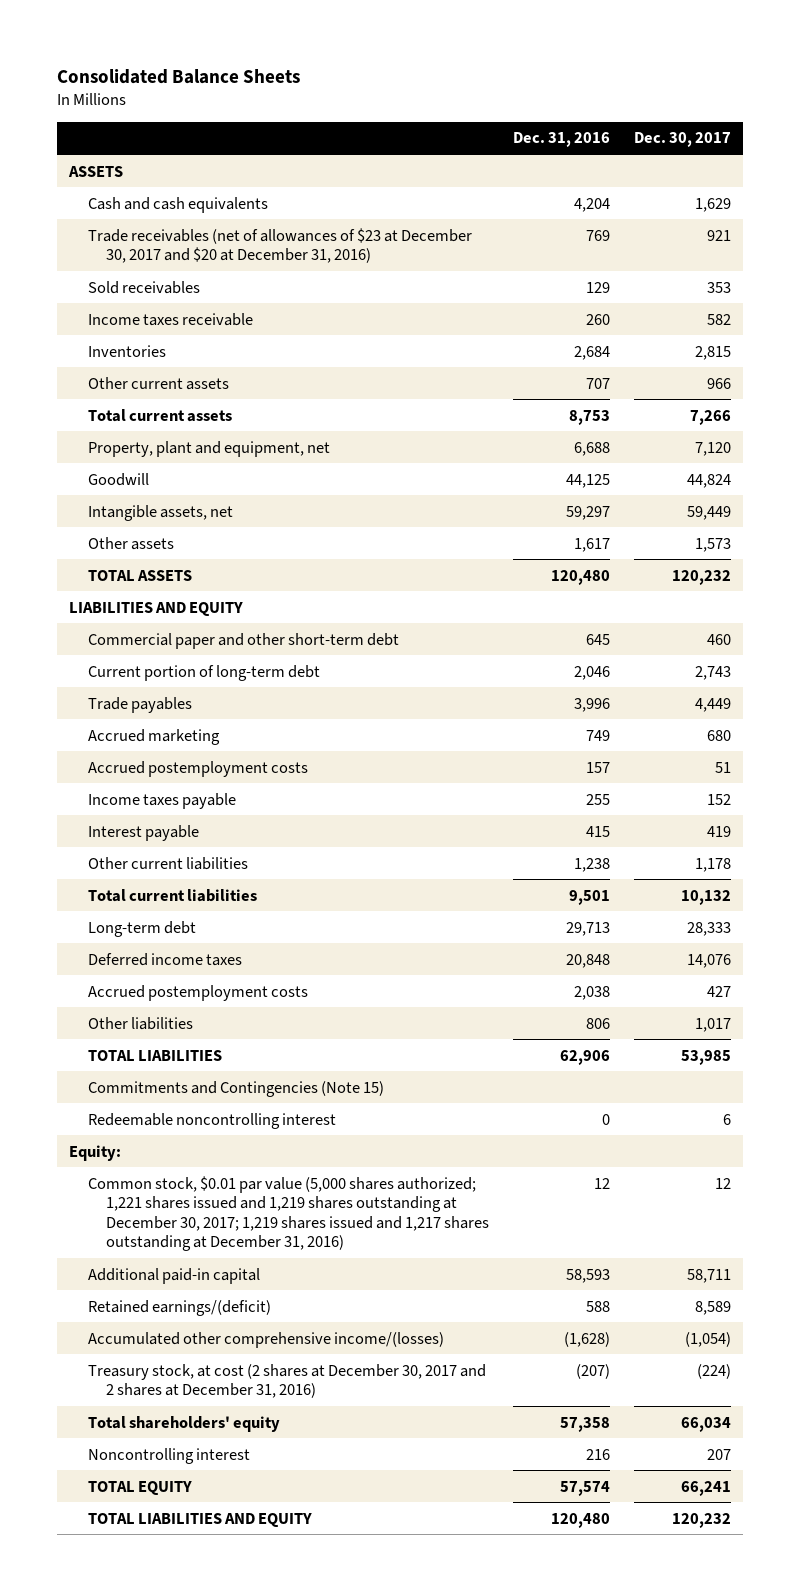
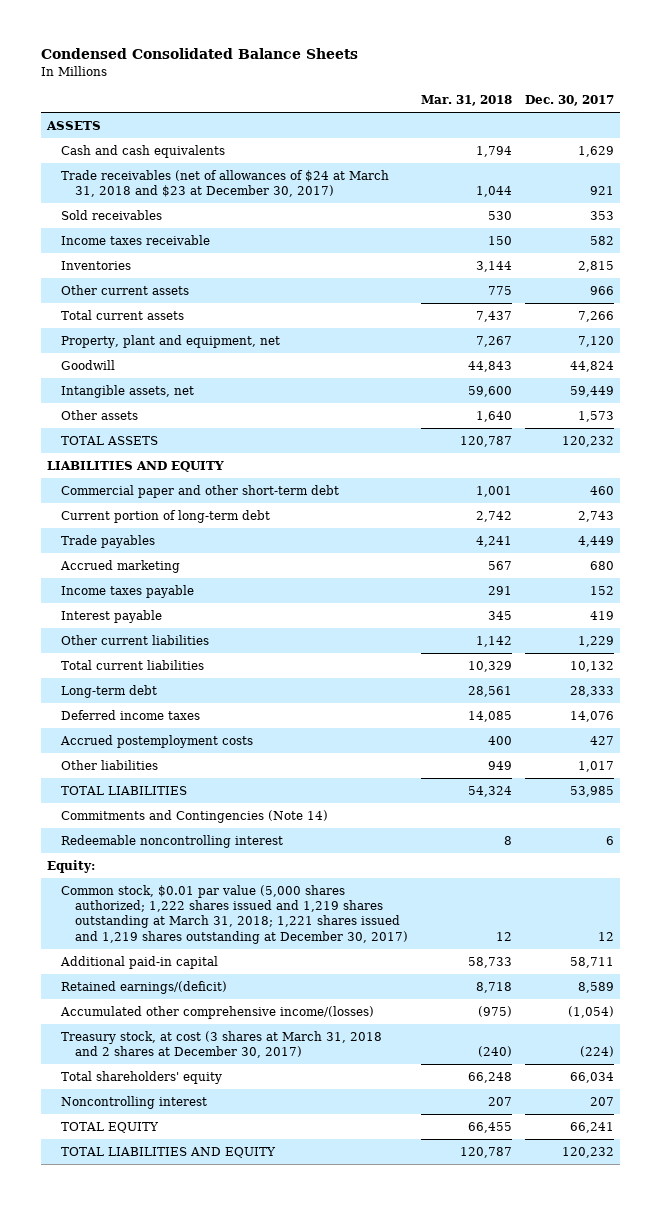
- Consolidated Balance Sheets
+ Condensed Consolidated Balance Sheets
- | Dec. 31, 2016 | Dec. 30, 2017
+ | Mar. 31, 2018 | Dec. 30, 2017
- Trade receivables (net of allowances of $23 at December 30, 2017 and $20 at December 31, 2016) | 769 | 921
+ Trade receivables (net of allowances of $24 at March 31, 2018 and $23 at December 30, 2017) | 1,044 | 921
- Accrued postemployment costs | 157 | 51
- Other current liabilities | 1,238 | 1,178
+ Other current liabilities | 1,142 | 1,229
- Commitments and Contingencies (Note 15)
+ Commitments and Contingencies (Note 14)
- Common stock, $0.01 par value (5,000 shares authorized; 1,221 shares issued and 1,219 shares outstanding at December 30, 2017; 1,219 shares issued and 1,217 shares outstanding at December 31, 2016) | 12 | 12
+ Common stock, $0.01 par value (5,000 shares authorized; 1,222 shares issued and 1,219 shares outstanding at March 31, 2018; 1,221 shares issued and 1,219 shares outstanding at December 30, 2017) | 12 | 12
- Treasury stock, at cost (2 shares at December 30, 2017 and 2 shares at December 31, 2016) | (207) | (224)
+ Treasury stock, at cost (3 shares at March 31, 2018 and 2 shares at December 30, 2017) | (240) | (224)

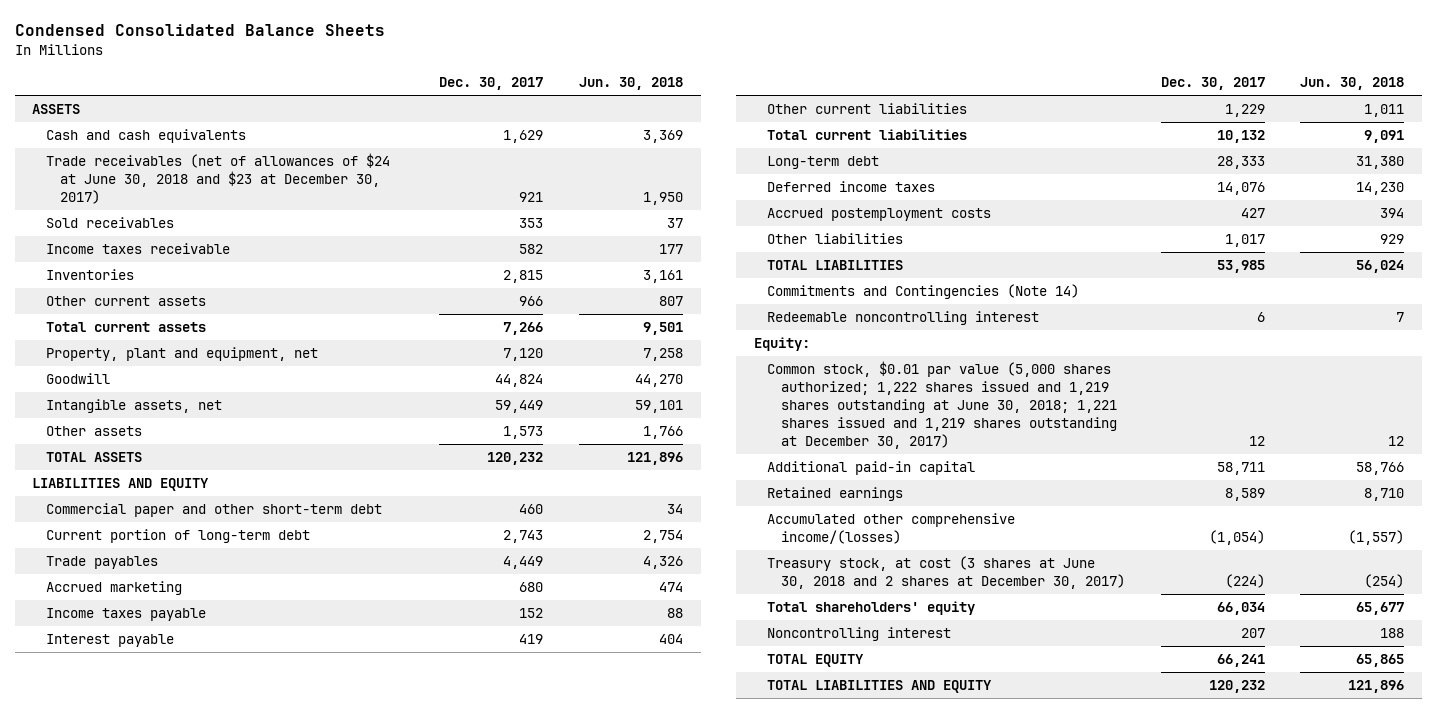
- | Mar. 31, 2018 | Dec. 30, 2017
+ | Dec. 30, 2017 | Jun. 30, 2018
- Trade receivables (net of allowances of $24 at March 31, 2018 and $23 at December 30, 2017) | 1,044 | 921
+ Trade receivables (net of allowances of $24 at June 30, 2018 and $23 at December 30, 2017) | 921 | 1,950
- Common stock, $0.01 par value (5,000 shares authorized; 1,222 shares issued and 1,219 shares outstanding at March 31, 2018; 1,221 shares issued and 1,219 shares outstanding at December 30, 2017) | 12 | 12
+ Common stock, $0.01 par value (5,000 shares authorized; 1,222 shares issued and 1,219 shares outstanding at June 30, 2018; 1,221 shares issued and 1,219 shares outstanding at December 30, 2017) | 12 | 12
- Retained earnings/(deficit) | 8,718 | 8,589
+ Retained earnings | 8,589 | 8,710
- Treasury stock, at cost (3 shares at March 31, 2018 and 2 shares at December 30, 2017) | (240) | (224)
+ Treasury stock, at cost (3 shares at June 30, 2018 and 2 shares at December 30, 2017) | (224) | (254)

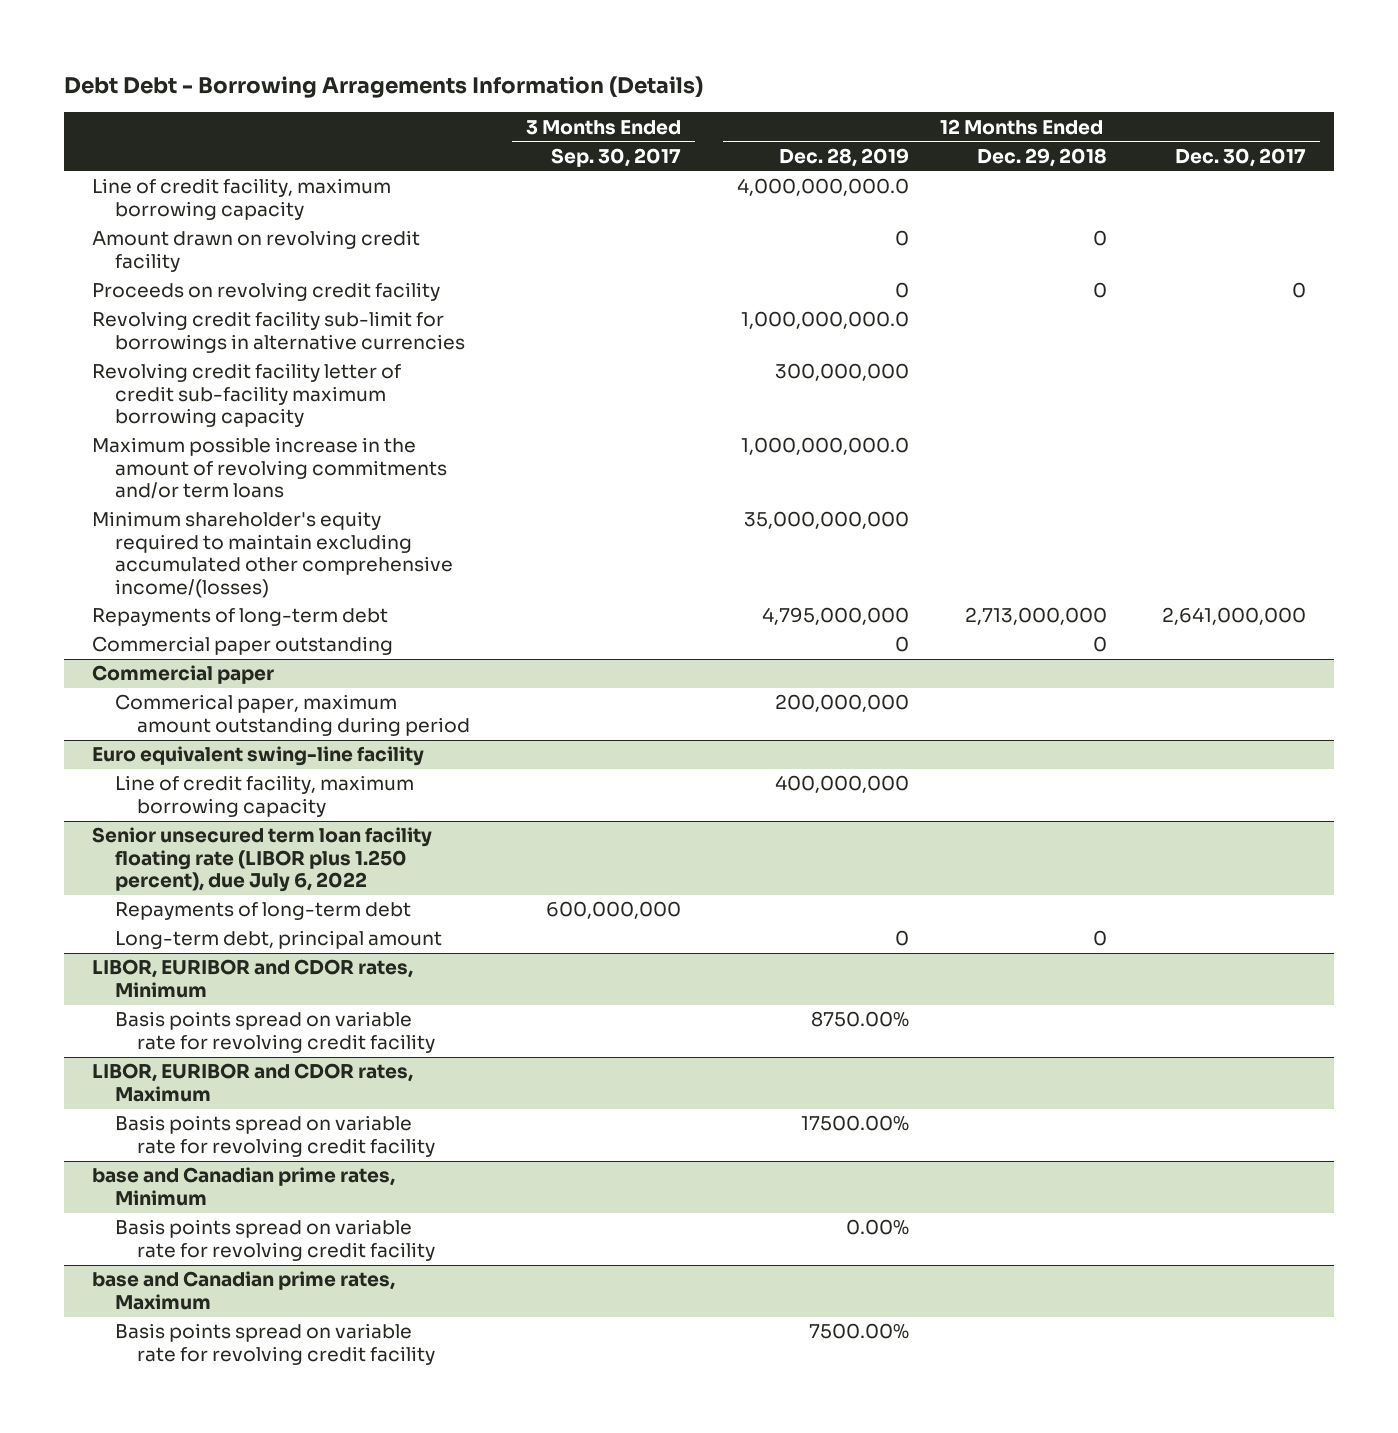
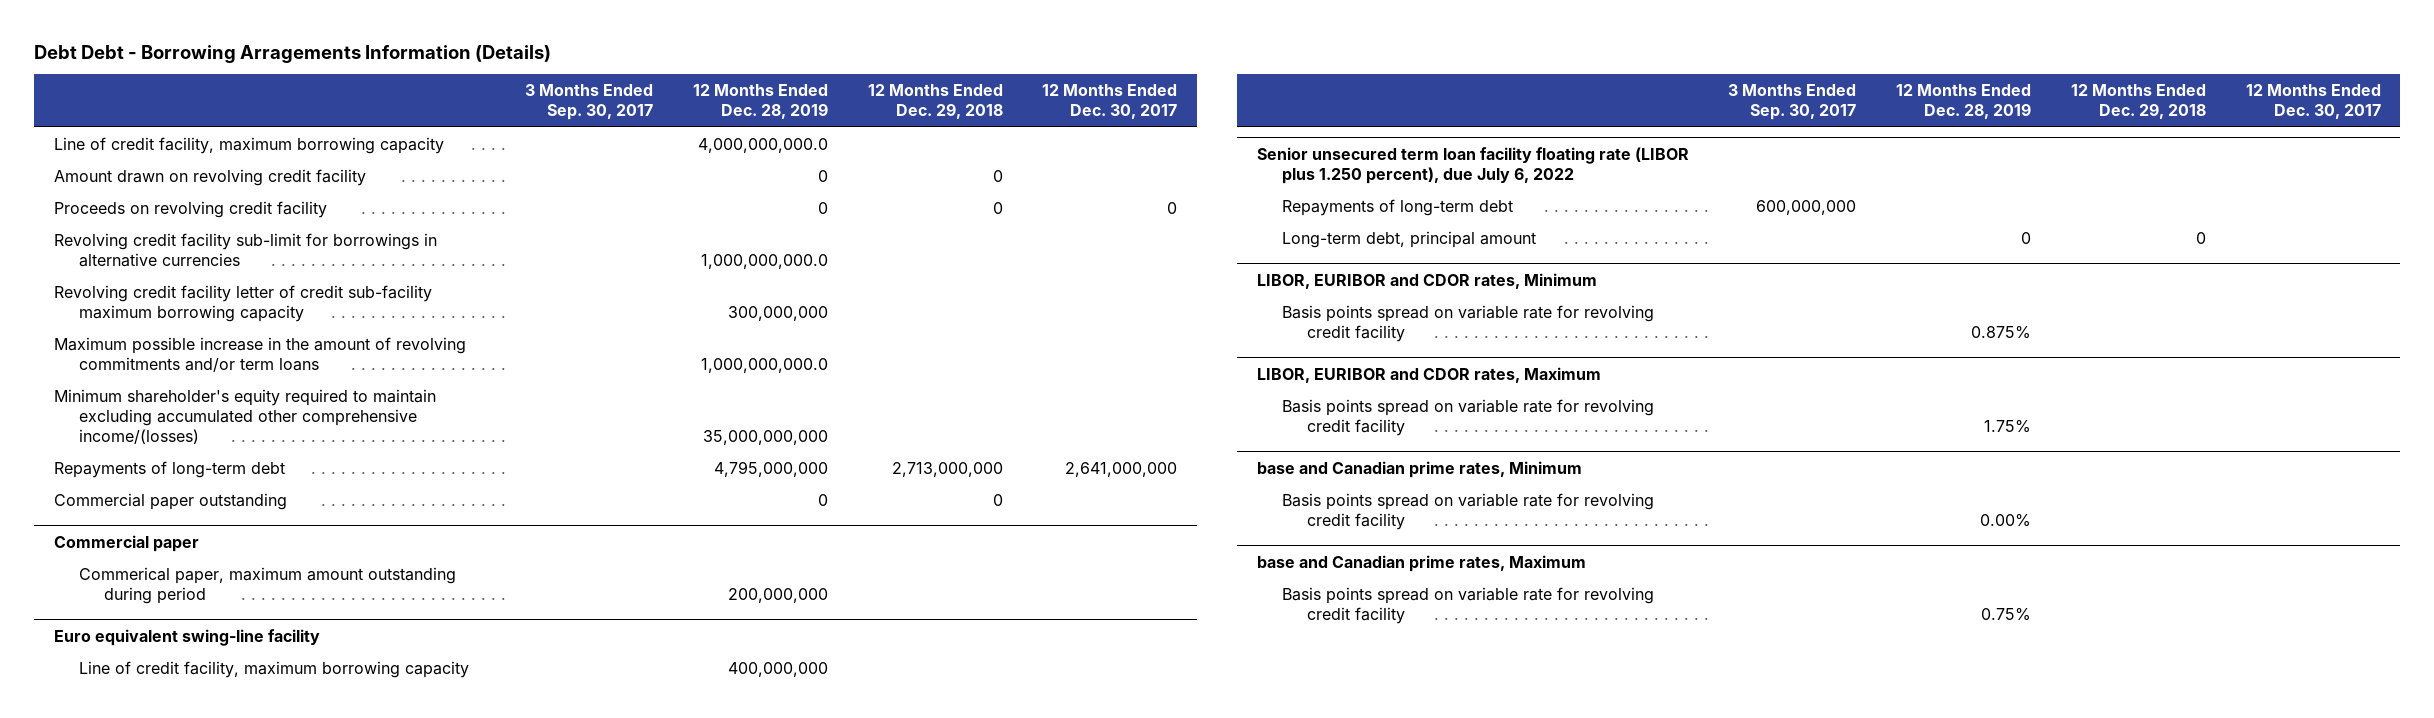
@ LIBOR, EURIBOR and CDOR rates, Minimum
- Basis points spread on variable rate for revolving credit facility | | 8750.00% | |
+ Basis points spread on variable rate for revolving credit facility | | 0.875% | |
@ LIBOR, EURIBOR and CDOR rates, Maximum
- Basis points spread on variable rate for revolving credit facility | | 17500.00% | |
+ Basis points spread on variable rate for revolving credit facility | | 1.75% | |
@ base and Canadian prime rates, Maximum
- Basis points spread on variable rate for revolving credit facility | | 7500.00% | |
+ Basis points spread on variable rate for revolving credit facility | | 0.75% | |

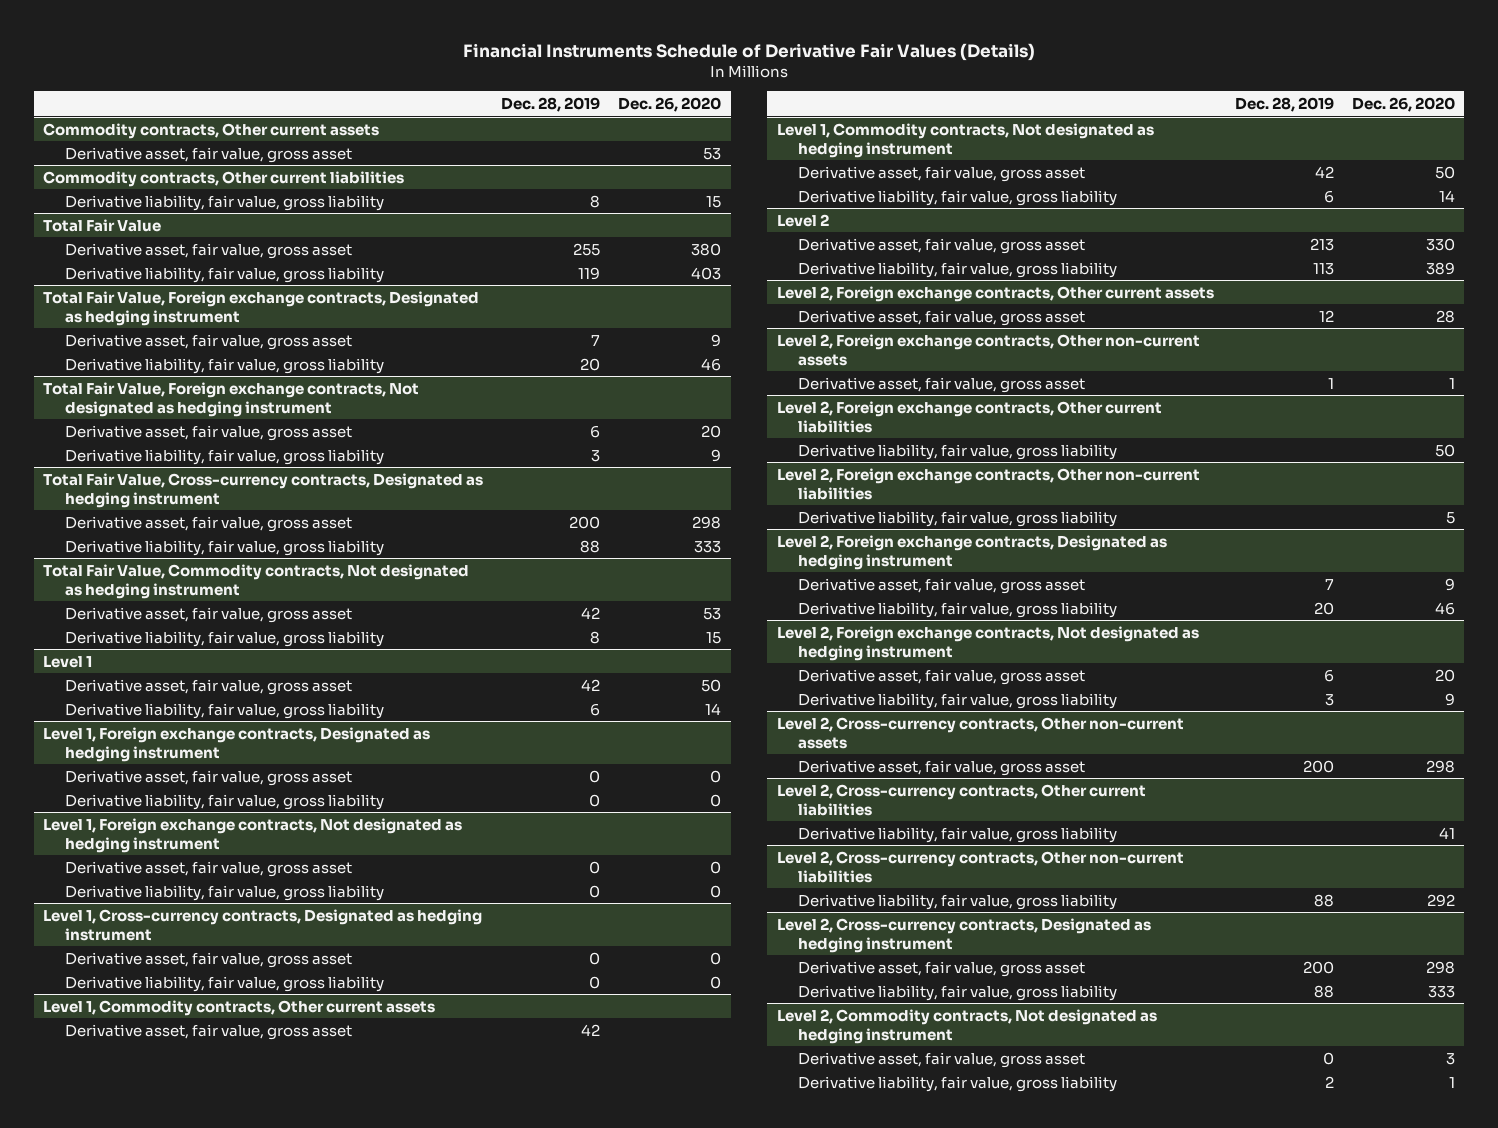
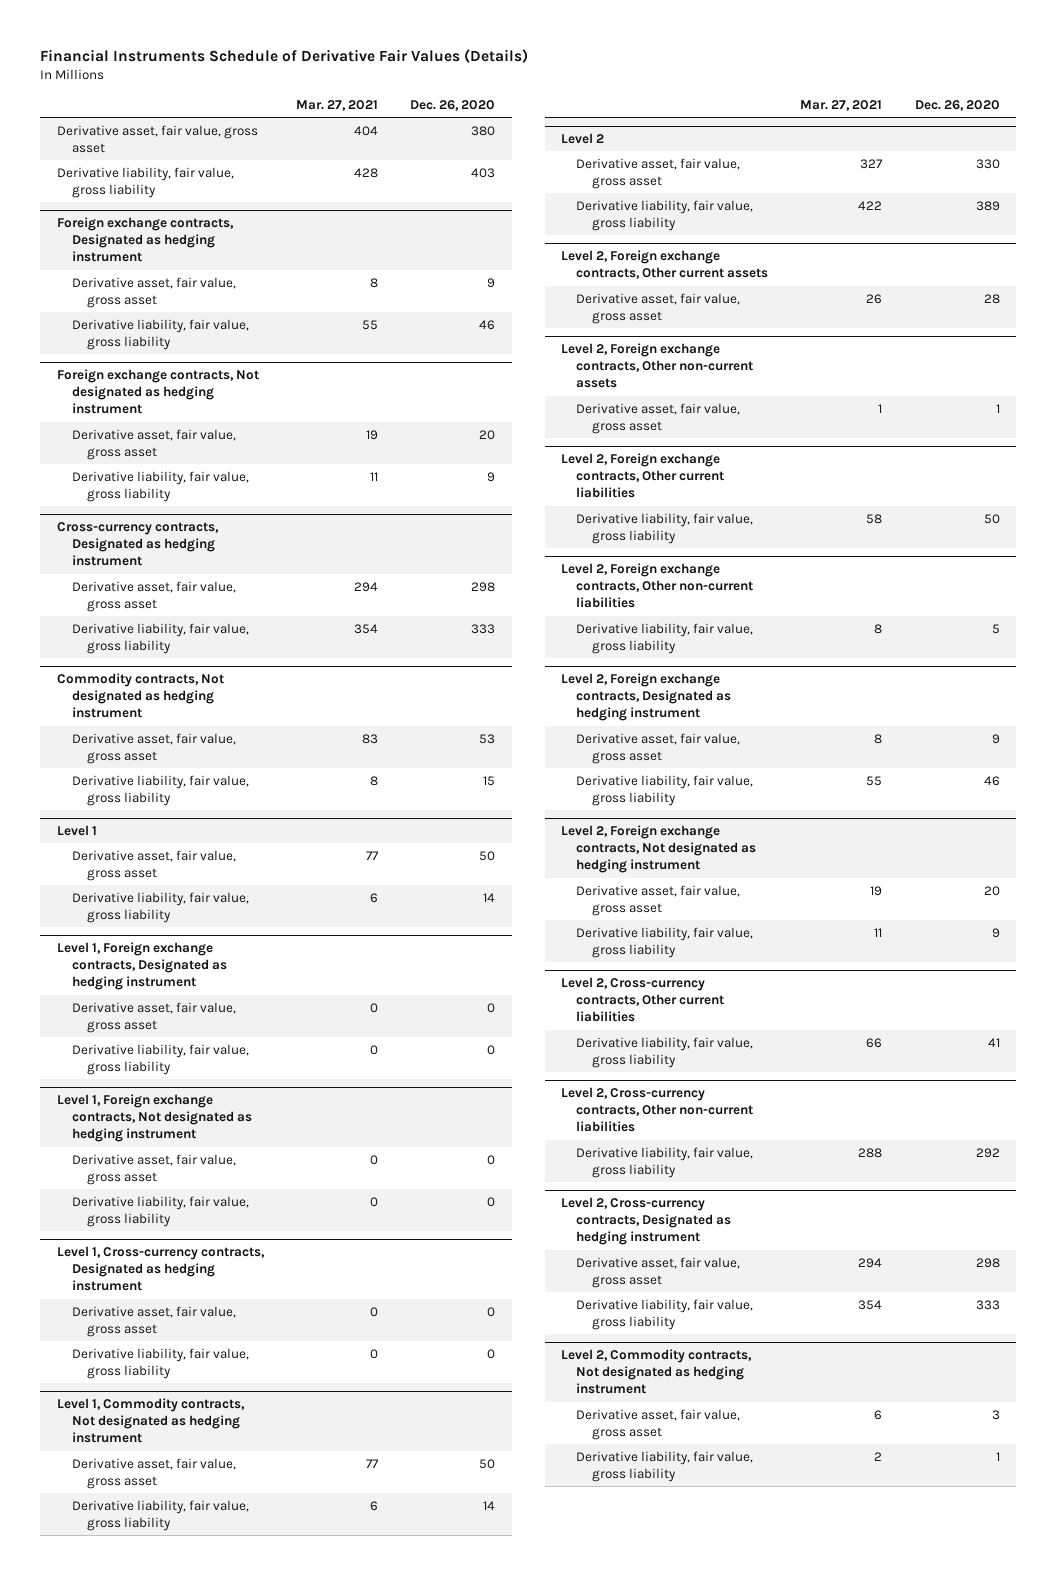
- | Dec. 28, 2019 | Dec. 26, 2020
+ | Mar. 27, 2021 | Dec. 26, 2020
- Commodity contracts, Other current assets
- Derivative asset, fair value, gross asset | | 53
- Commodity contracts, Other current liabilities
- Derivative liability, fair value, gross liability | 8 | 15
- Total Fair Value
- Total Fair Value, Foreign exchange contracts, Designated as hedging instrument
+ Foreign exchange contracts, Designated as hedging instrument
- Total Fair Value, Foreign exchange contracts, Not designated as hedging instrument
+ Foreign exchange contracts, Not designated as hedging instrument
- Total Fair Value, Cross-currency contracts, Designated as hedging instrument
+ Cross-currency contracts, Designated as hedging instrument
- Total Fair Value, Commodity contracts, Not designated as hedging instrument
+ Commodity contracts, Not designated as hedging instrument
- Level 1, Commodity contracts, Other current assets
- Derivative asset, fair value, gross asset | 42 |
- Level 2, Cross-currency contracts, Other non-current assets
- Derivative asset, fair value, gross asset | 200 | 298

